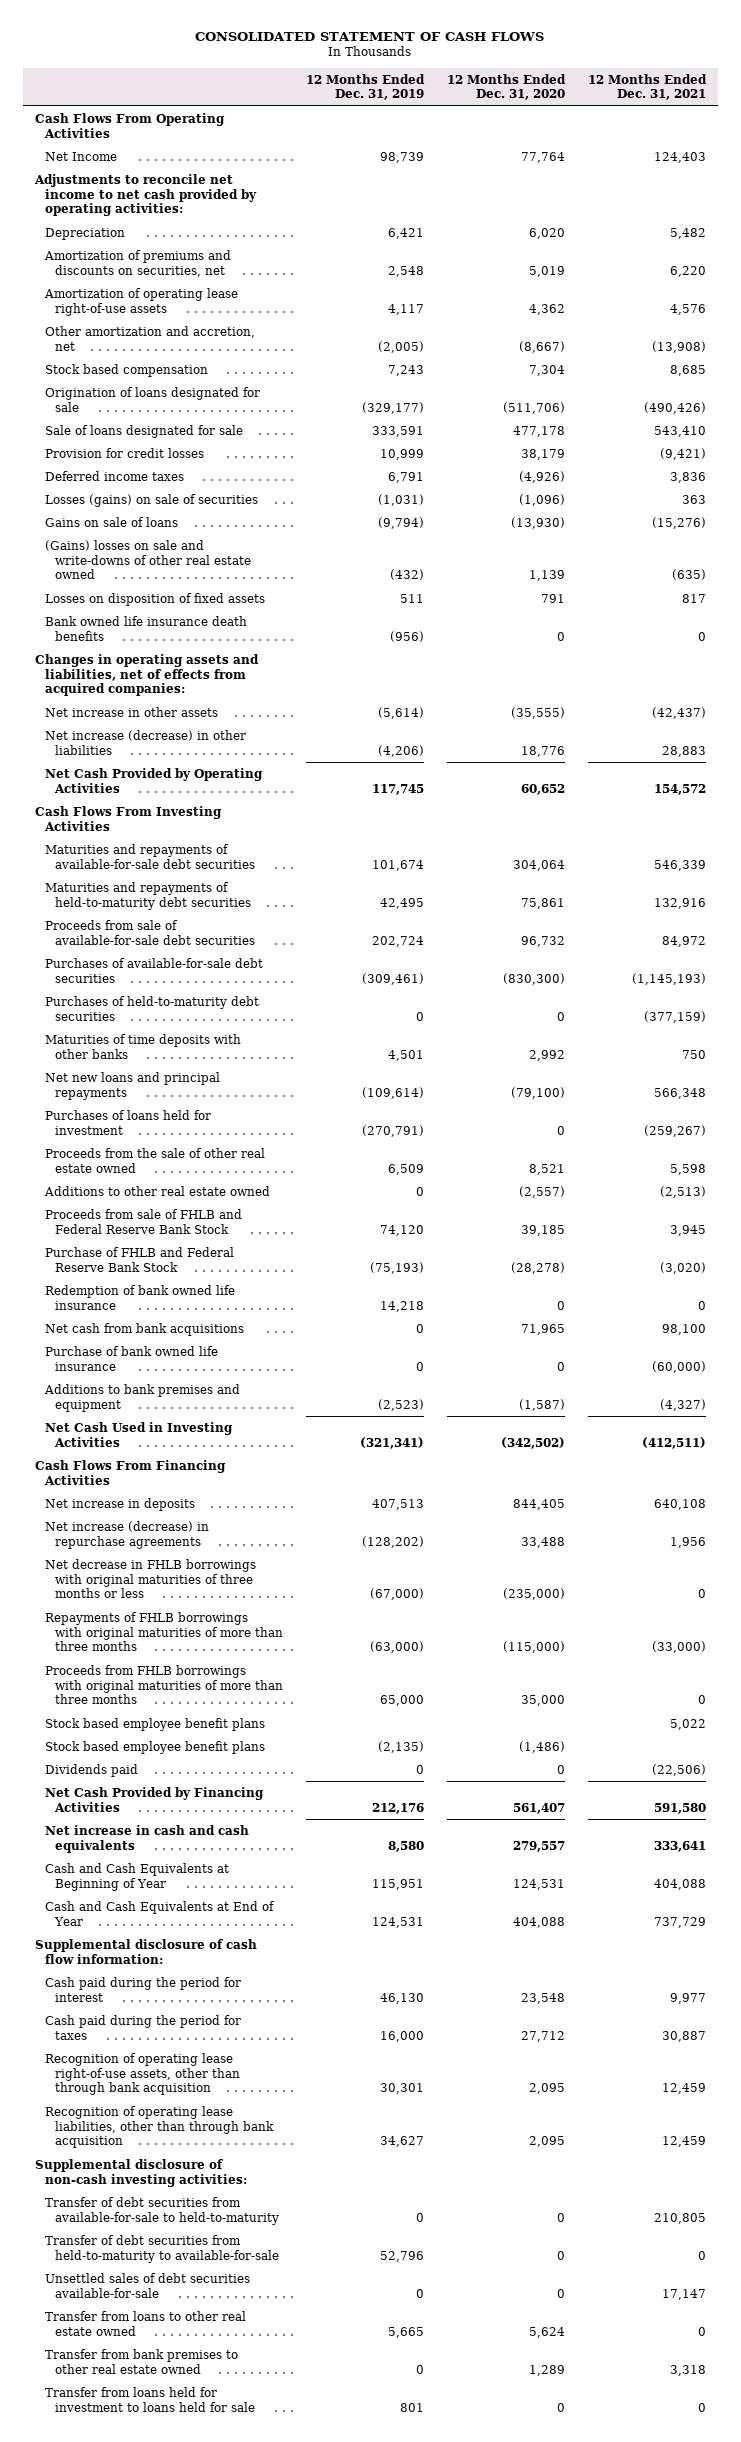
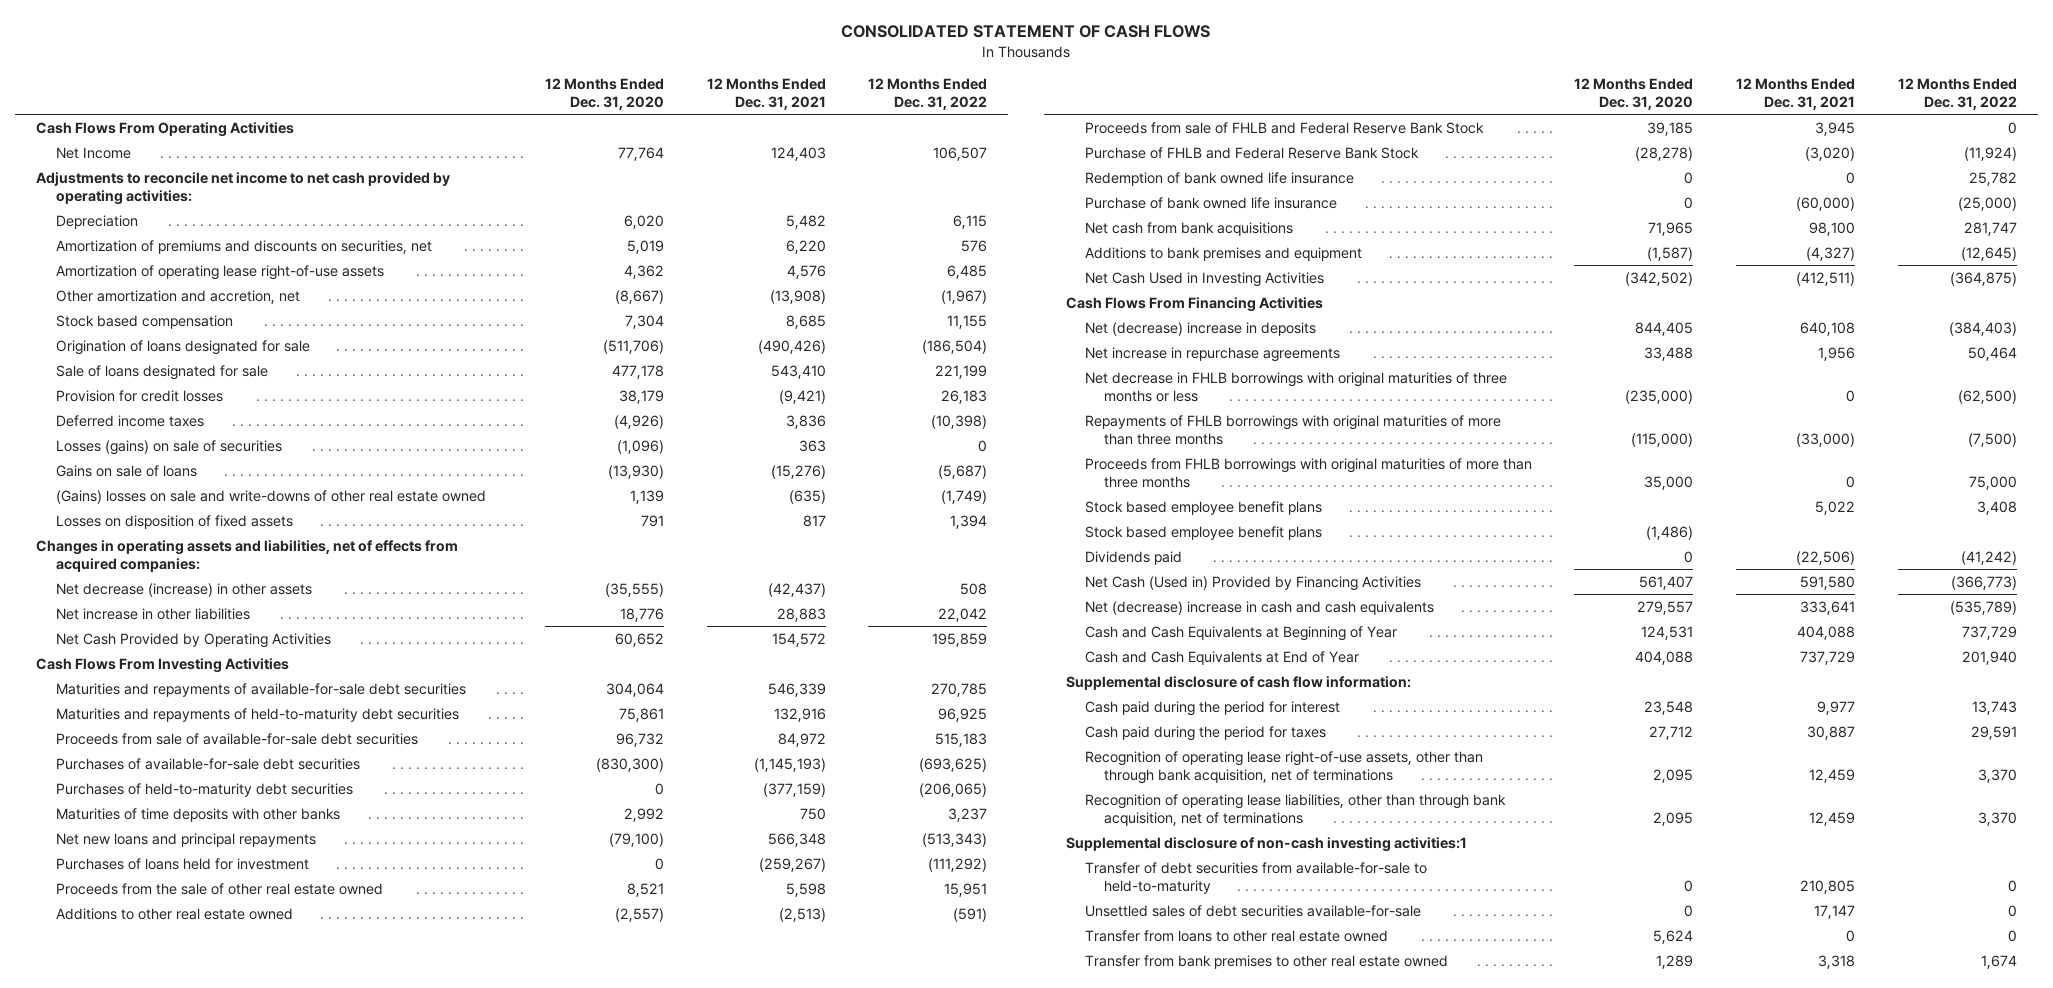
- | 12 Months Ended Dec. 31, 2019 | 12 Months Ended Dec. 31, 2020 | 12 Months Ended Dec. 31, 2021
+ | 12 Months Ended Dec. 31, 2020 | 12 Months Ended Dec. 31, 2021 | 12 Months Ended Dec. 31, 2022
- Bank owned life insurance death benefits | (956) | 0 | 0
- Net increase in other assets | (5,614) | (35,555) | (42,437)
- Net increase (decrease) in other liabilities | (4,206) | 18,776 | 28,883
+ Net decrease (increase) in other assets | (35,555) | (42,437) | 508
+ Net increase in other liabilities | 18,776 | 28,883 | 22,042
moved down: Net cash from bank acquisitions | 71,965 | 98,100 | 281,747
- Net increase in deposits | 407,513 | 844,405 | 640,108
- Net increase (decrease) in repurchase agreements | (128,202) | 33,488 | 1,956
+ Net (decrease) increase in deposits | 844,405 | 640,108 | (384,403)
+ Net increase in repurchase agreements | 33,488 | 1,956 | 50,464
- Net Cash Provided by Financing Activities | 212,176 | 561,407 | 591,580
- Net increase in cash and cash equivalents | 8,580 | 279,557 | 333,641
+ Net Cash (Used in) Provided by Financing Activities | 561,407 | 591,580 | (366,773)
+ Net (decrease) increase in cash and cash equivalents | 279,557 | 333,641 | (535,789)
- Recognition of operating lease right-of-use assets, other than through bank acquisition | 30,301 | 2,095 | 12,459
- Recognition of operating lease liabilities, other than through bank acquisition | 34,627 | 2,095 | 12,459
- Supplemental disclosure of non-cash investing activities:
+ Recognition of operating lease right-of-use assets, other than through bank acquisition, net of terminations | 2,095 | 12,459 | 3,370
+ Recognition of operating lease liabilities, other than through bank acquisition, net of terminations | 2,095 | 12,459 | 3,370
+ Supplemental disclosure of non-cash investing activities:1
- Transfer of debt securities from held-to-maturity to available-for-sale | 52,796 | 0 | 0
- Transfer from loans held for investment to loans held for sale | 801 | 0 | 0

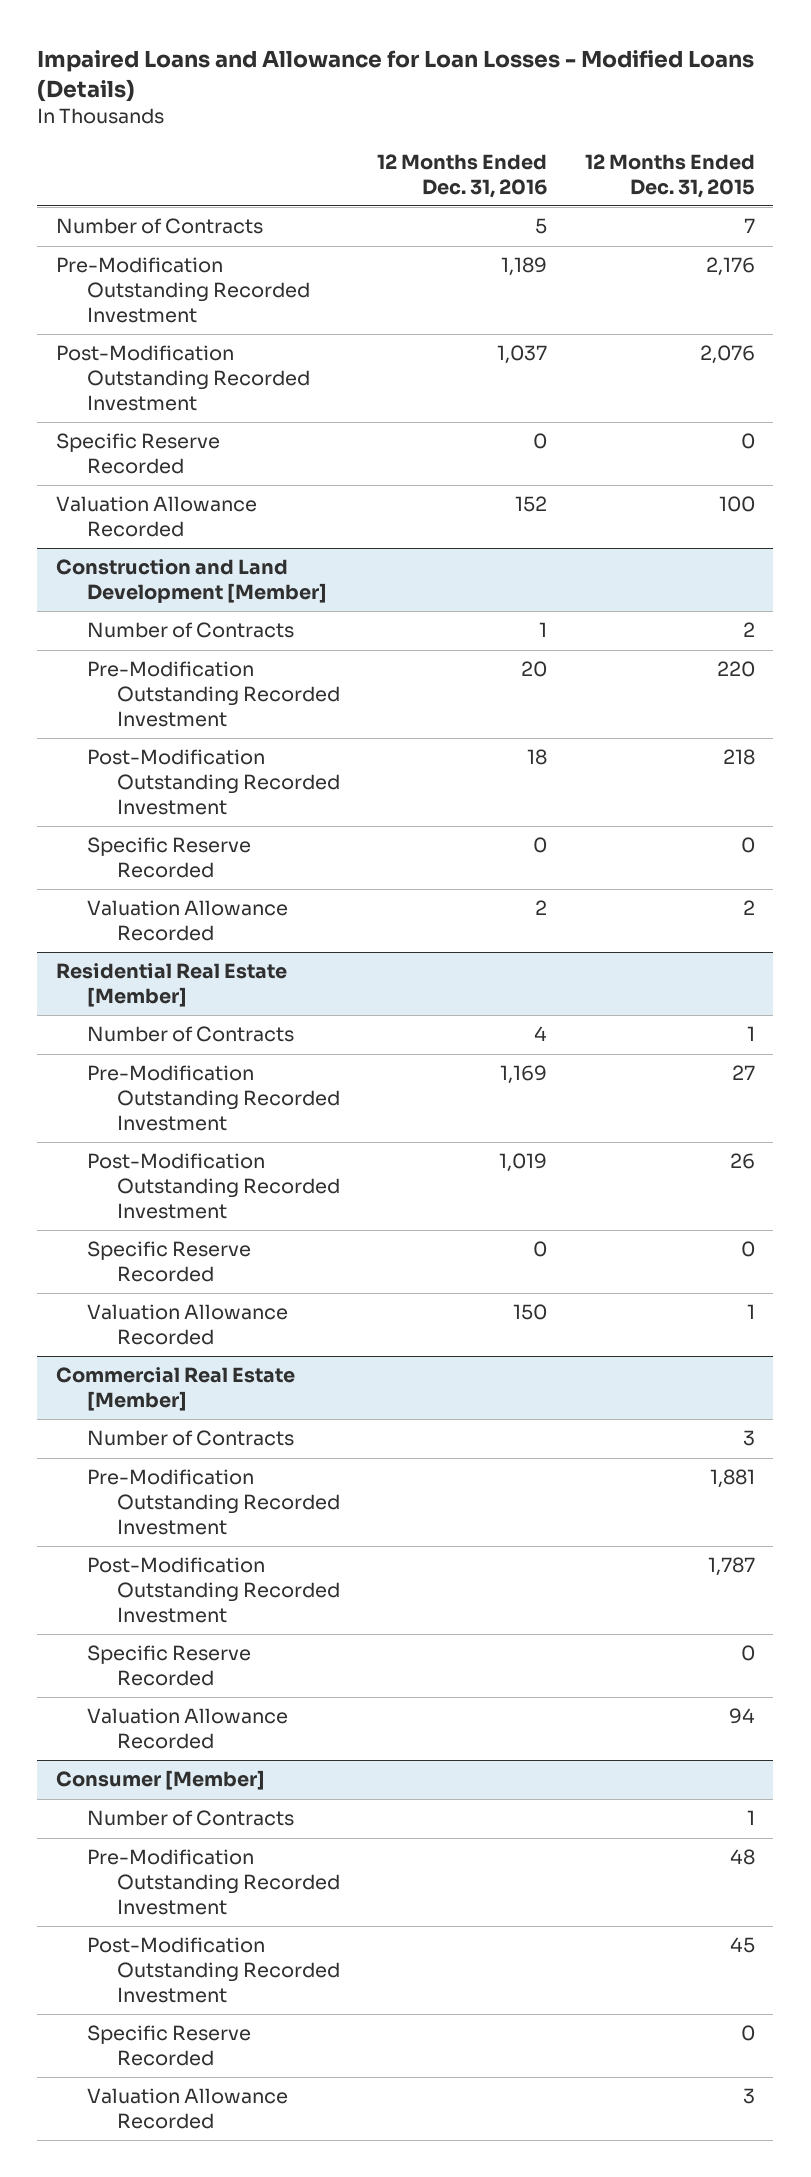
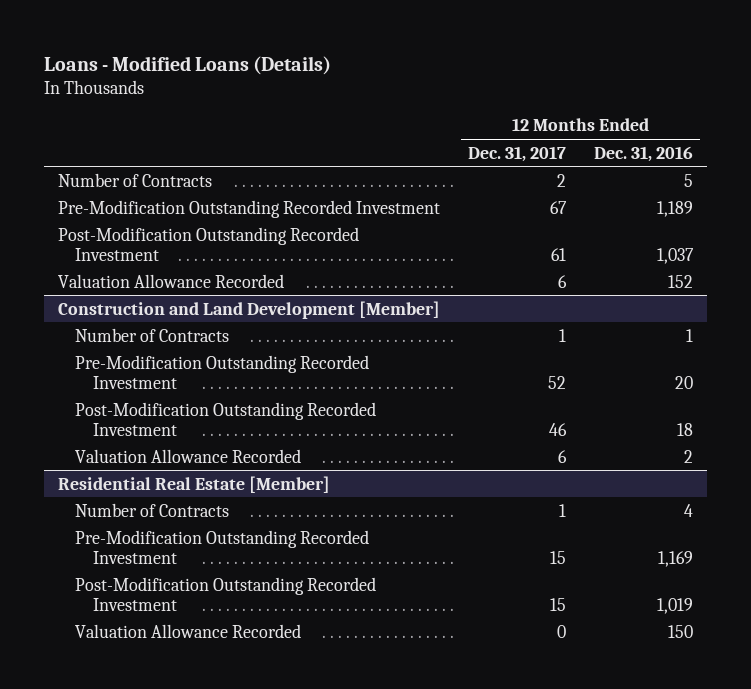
- Impaired Loans and Allowance for Loan Losses - Modified Loans (Details)
+ Loans - Modified Loans (Details)
- | 12 Months Ended Dec. 31, 2016 | 12 Months Ended Dec. 31, 2015
+ | 12 Months Ended Dec. 31, 2017 | 12 Months Ended Dec. 31, 2016
- Specific Reserve Recorded | 0 | 0
@ Construction and Land Development [Member]
- Specific Reserve Recorded | 0 | 0
@ Residential Real Estate [Member]
- Specific Reserve Recorded | 0 | 0
- Commercial Real Estate [Member]
- Number of Contracts | | 3
- Pre-Modification Outstanding Recorded Investment | | 1,881
- Post-Modification Outstanding Recorded Investment | | 1,787
- Specific Reserve Recorded | | 0
- Valuation Allowance Recorded | | 94
- Consumer [Member]
- Number of Contracts | | 1
- Pre-Modification Outstanding Recorded Investment | | 48
- Post-Modification Outstanding Recorded Investment | | 45
- Specific Reserve Recorded | | 0
- Valuation Allowance Recorded | | 3

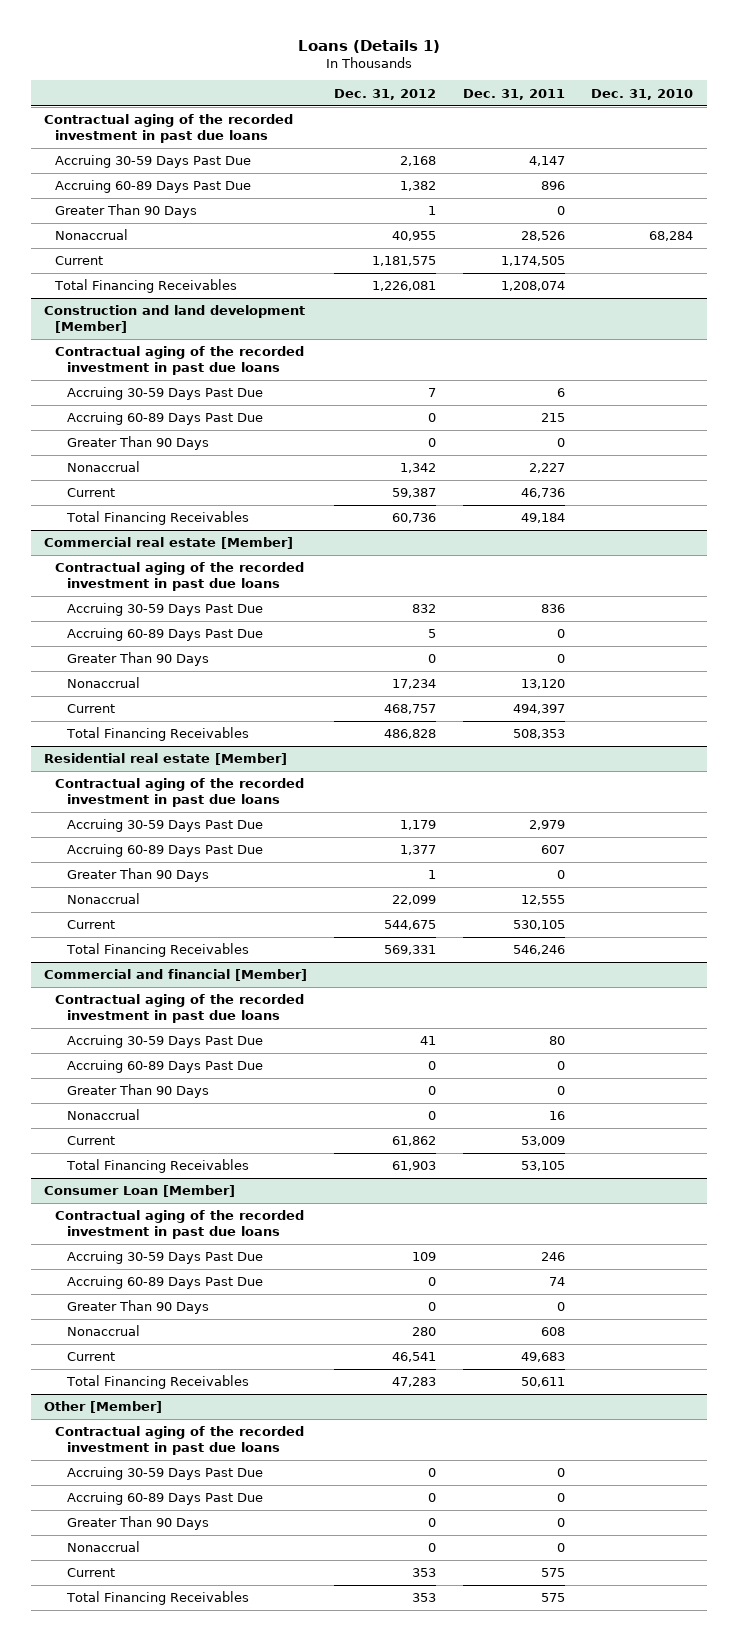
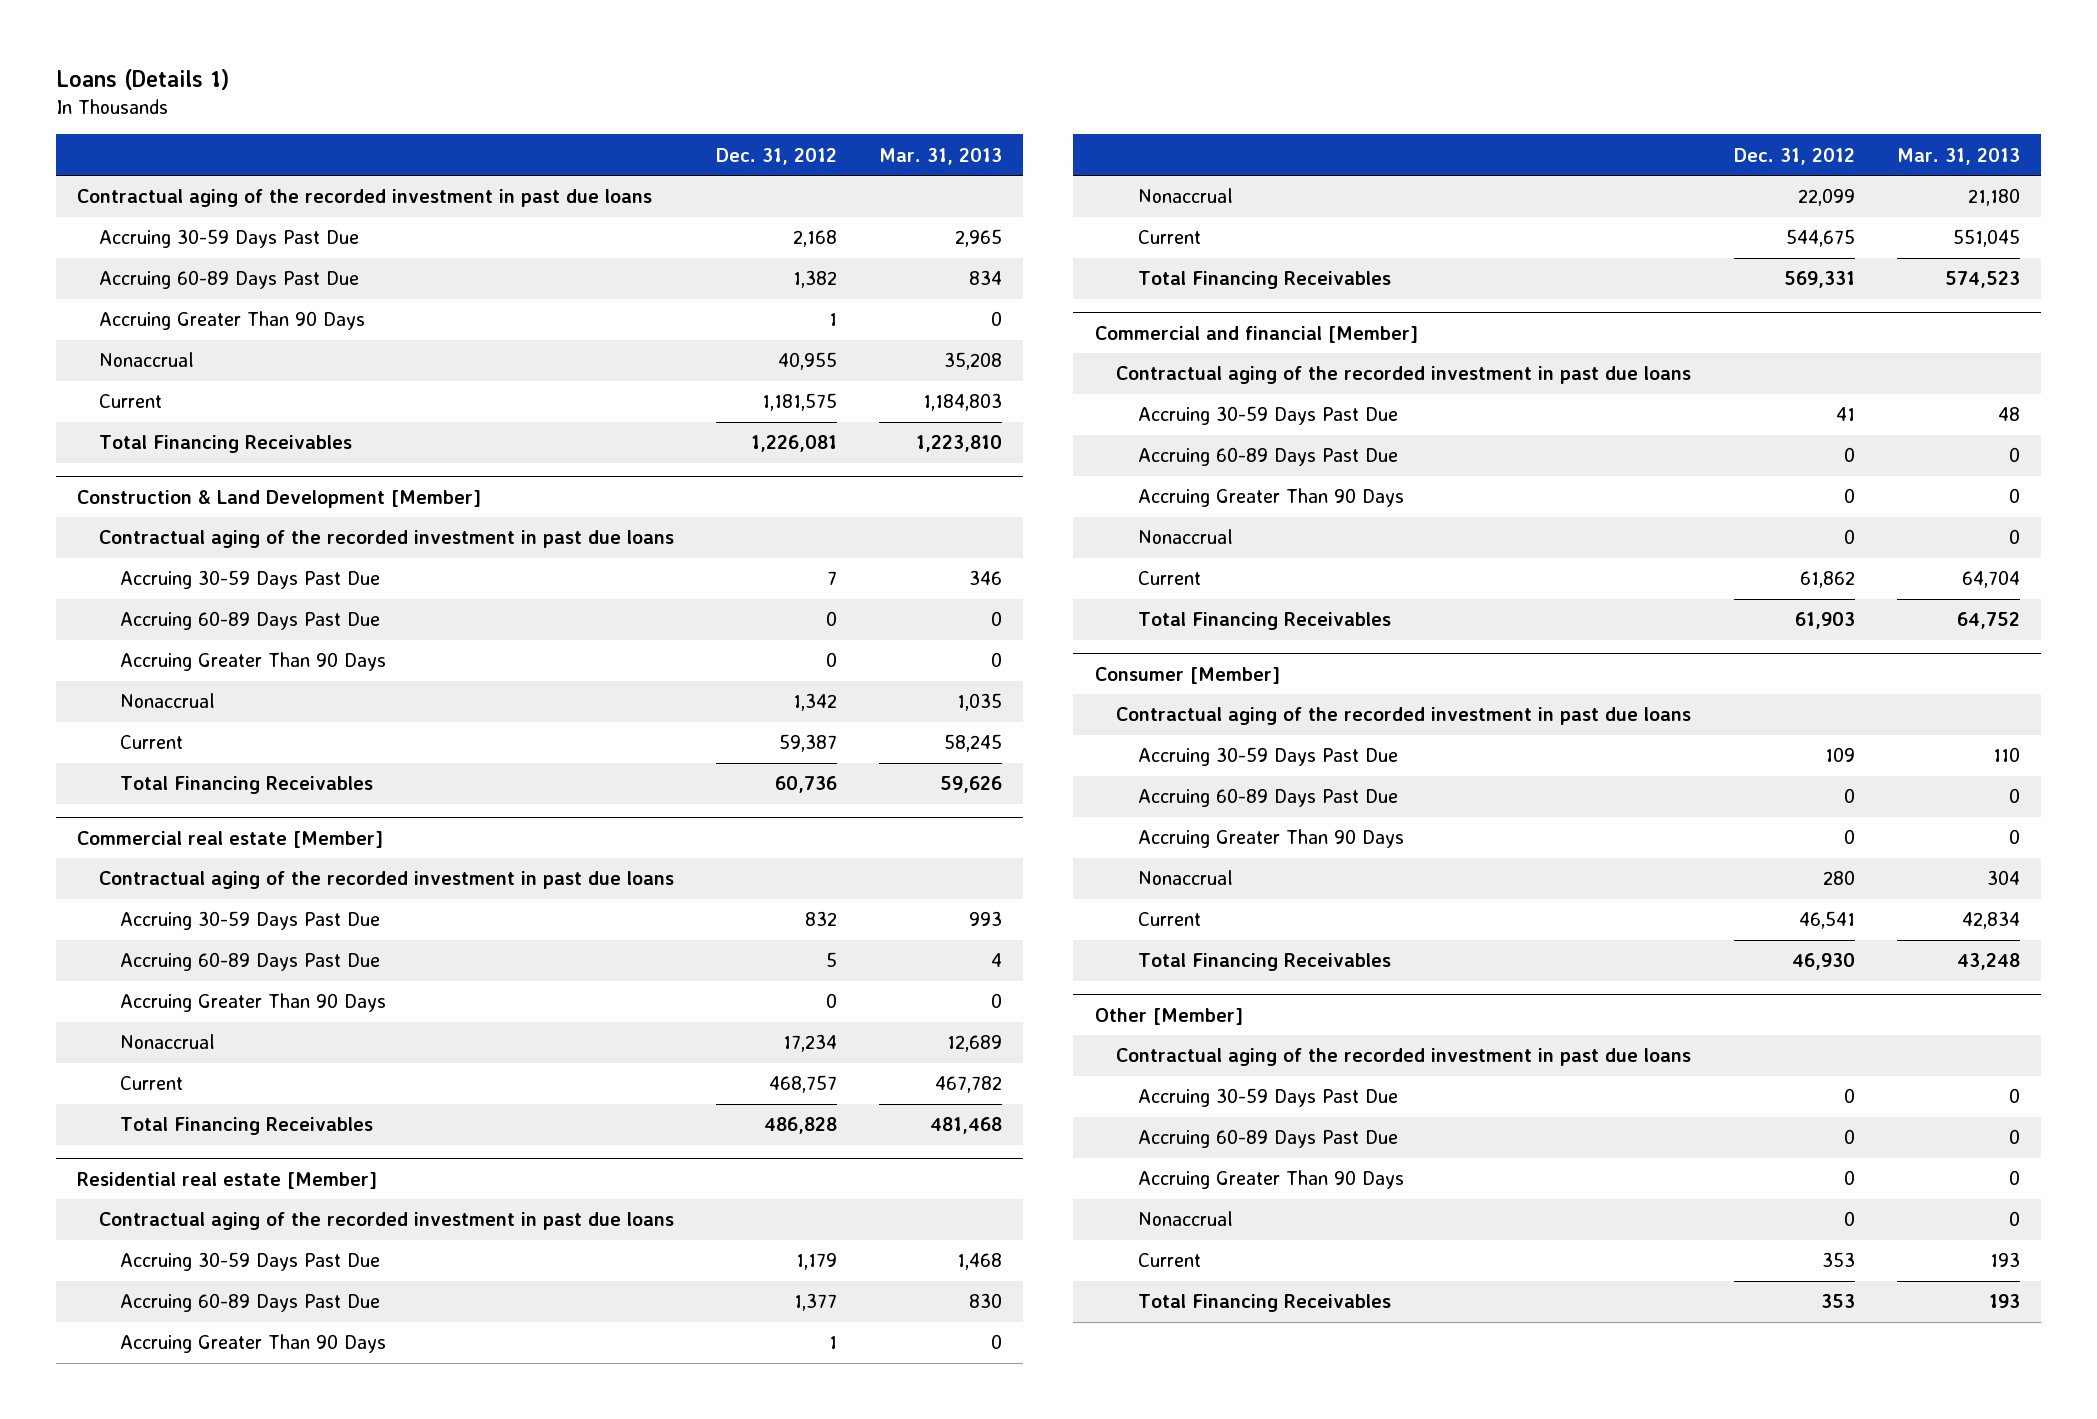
- | Dec. 31, 2012 | Dec. 31, 2011 | Dec. 31, 2010
+ | Dec. 31, 2012 | Mar. 31, 2013
- Greater Than 90 Days | 1 | 0 |
+ Accruing Greater Than 90 Days | 1 | 0
- Construction and land development [Member]
+ Construction & Land Development [Member]
- Greater Than 90 Days | 0 | 0 |
+ Accruing Greater Than 90 Days | 0 | 0
@ Commercial real estate [Member]
- Greater Than 90 Days | 0 | 0 |
+ Accruing Greater Than 90 Days | 0 | 0
@ Residential real estate [Member]
- Greater Than 90 Days | 1 | 0 |
+ Accruing Greater Than 90 Days | 1 | 0
@ Commercial and financial [Member]
- Greater Than 90 Days | 0 | 0 |
+ Accruing Greater Than 90 Days | 0 | 0
- Consumer Loan [Member]
+ Consumer [Member]
- Greater Than 90 Days | 0 | 0 |
+ Accruing Greater Than 90 Days | 0 | 0
- Total Financing Receivables | 47,283 | 50,611 |
+ Total Financing Receivables | 46,930 | 43,248
@ Other [Member]
- Greater Than 90 Days | 0 | 0 |
+ Accruing Greater Than 90 Days | 0 | 0

